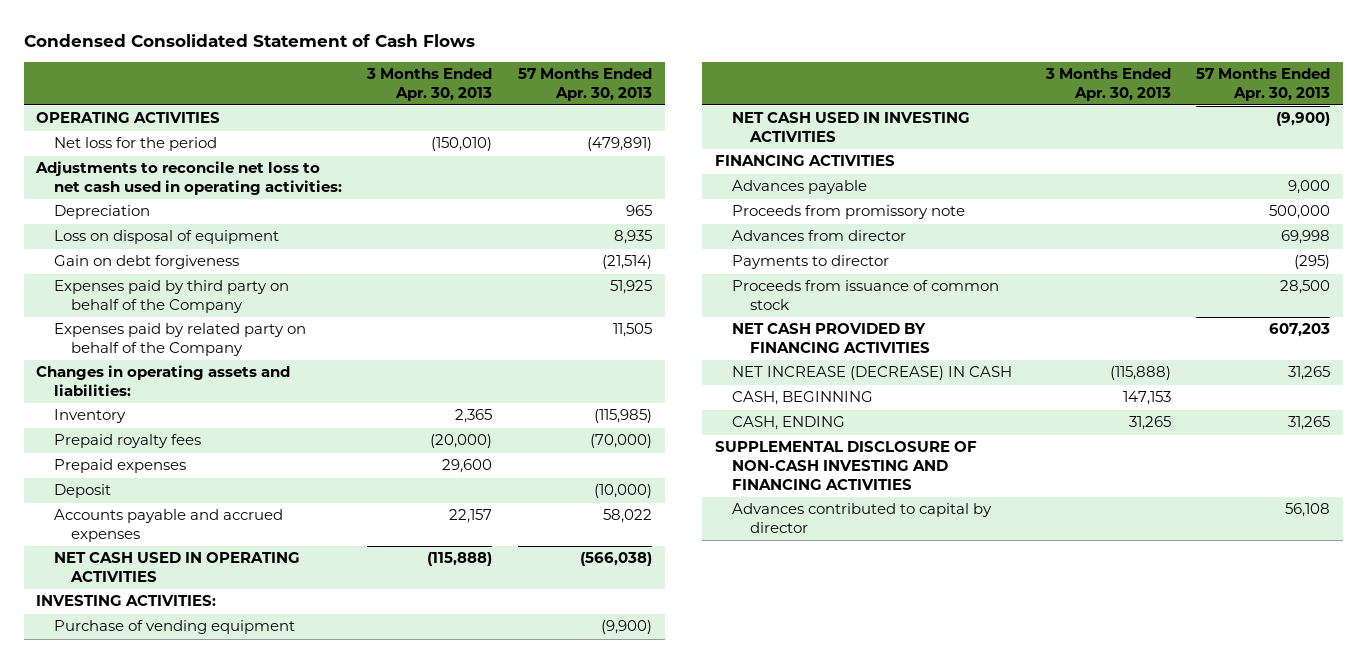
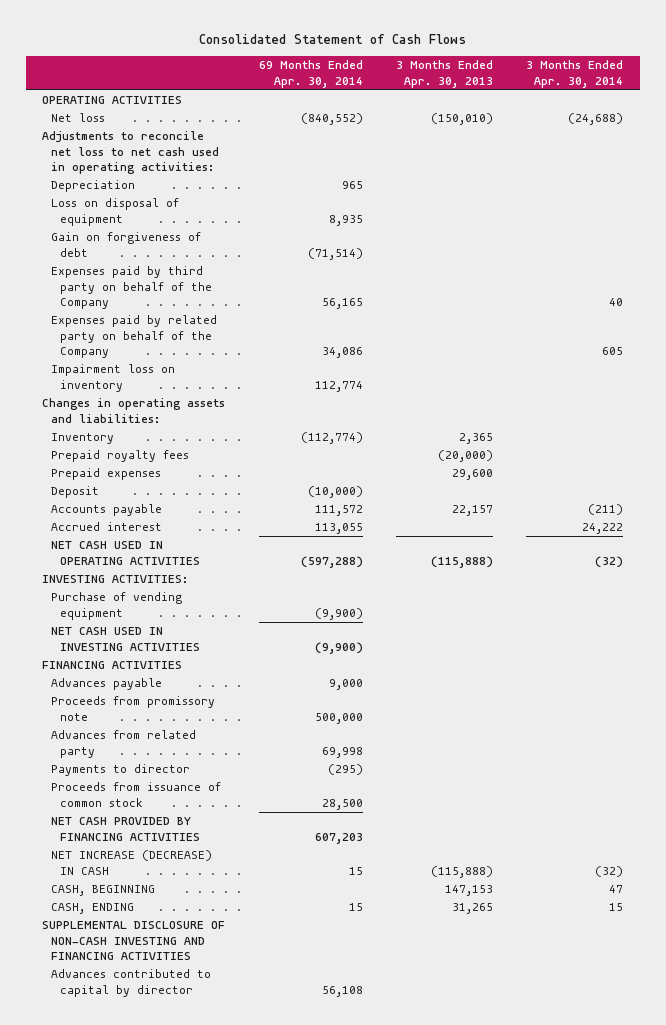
- Condensed Consolidated Statement of Cash Flows
+ Consolidated Statement of Cash Flows
- | 3 Months Ended Apr. 30, 2013 | 57 Months Ended Apr. 30, 2013
+ | 69 Months Ended Apr. 30, 2014 | 3 Months Ended Apr. 30, 2013 | 3 Months Ended Apr. 30, 2014
- Net loss for the period | (150,010) | (479,891)
+ Net loss | (840,552) | (150,010) | (24,688)
- Gain on debt forgiveness | | (21,514)
+ Gain on forgiveness of debt | (71,514) | |
+ Impairment loss on inventory | 112,774 | |
- Accounts payable and accrued expenses | 22,157 | 58,022
+ Accounts payable | 111,572 | 22,157 | (211)
+ Accrued interest | 113,055 | | 24,222
- Advances from director | | 69,998
+ Advances from related party | 69,998 | |

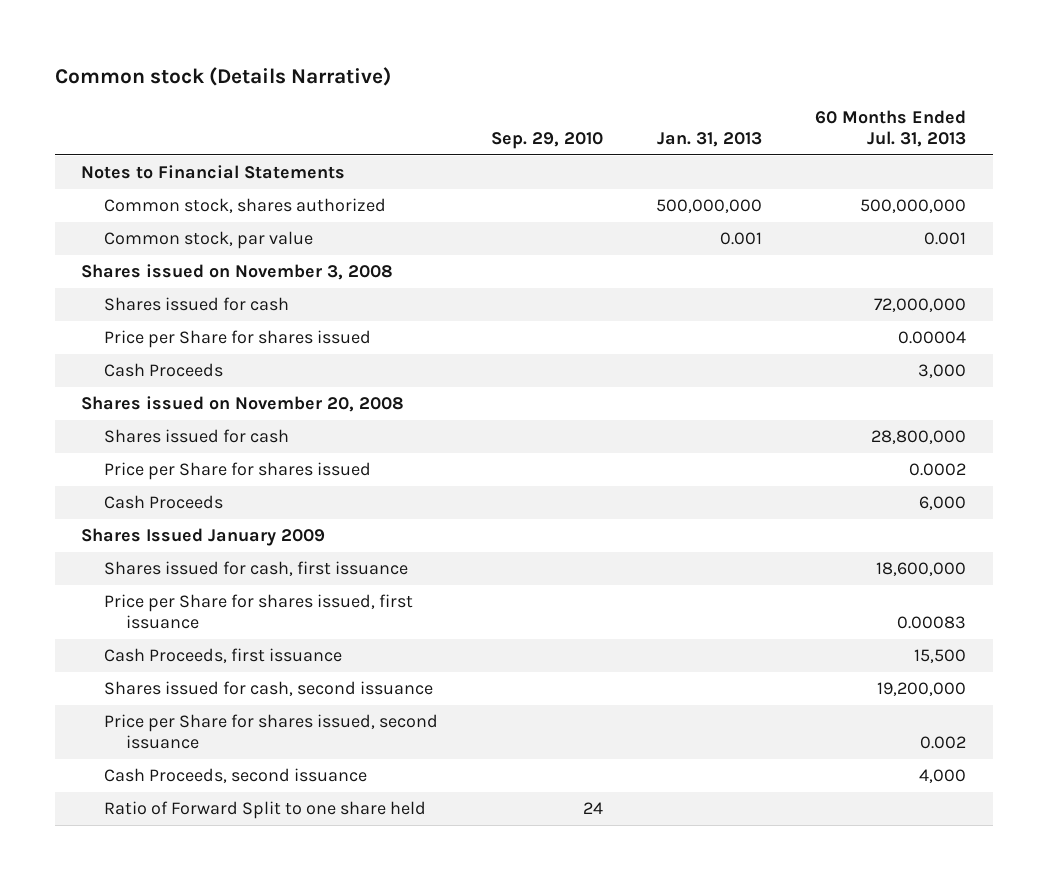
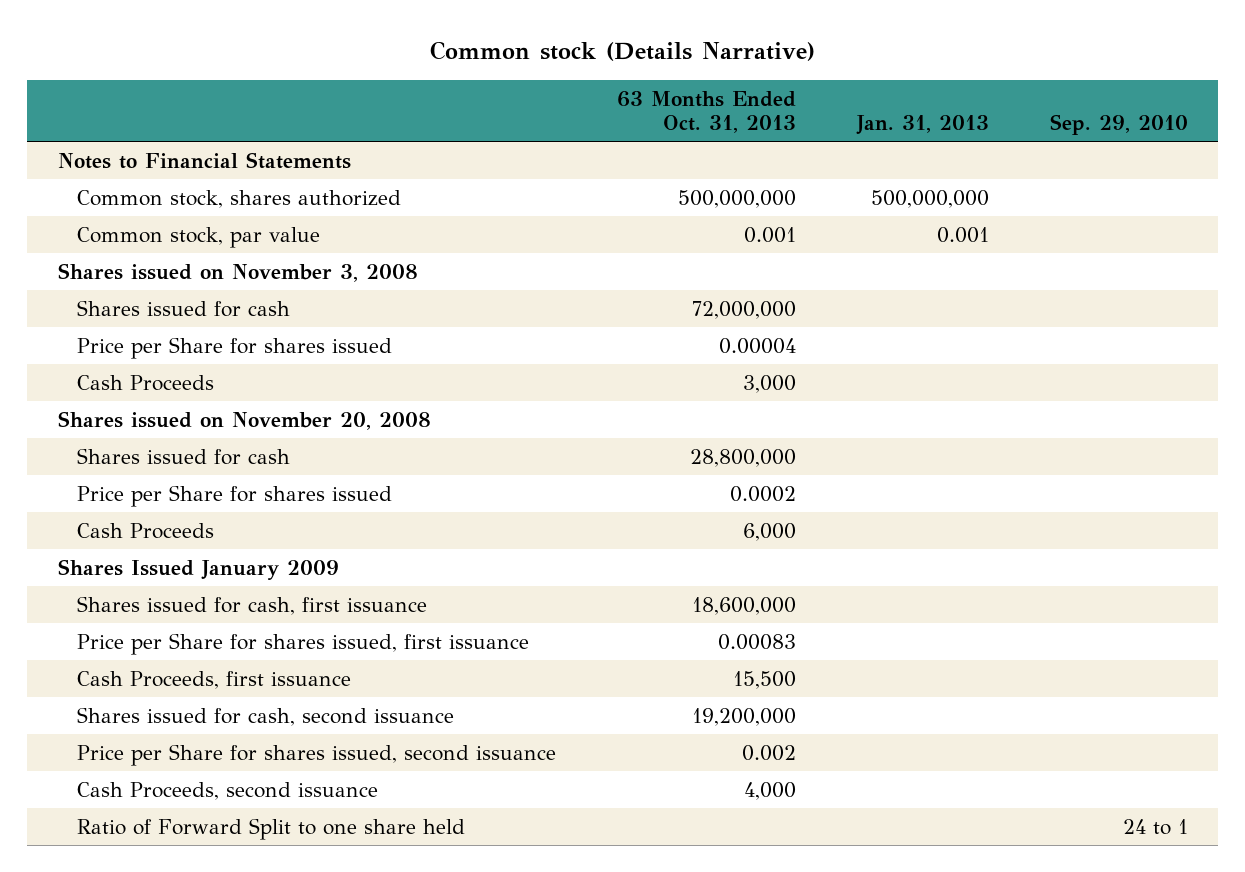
- | Sep. 29, 2010 | Jan. 31, 2013 | 60 Months Ended Jul. 31, 2013
+ | 63 Months Ended Oct. 31, 2013 | Jan. 31, 2013 | Sep. 29, 2010
- Ratio of Forward Split to one share held | 24 | |
+ Ratio of Forward Split to one share held | | | 24 to 1

